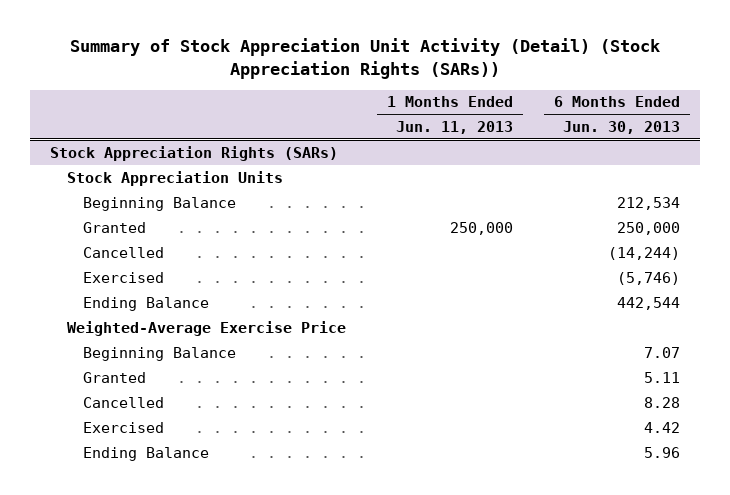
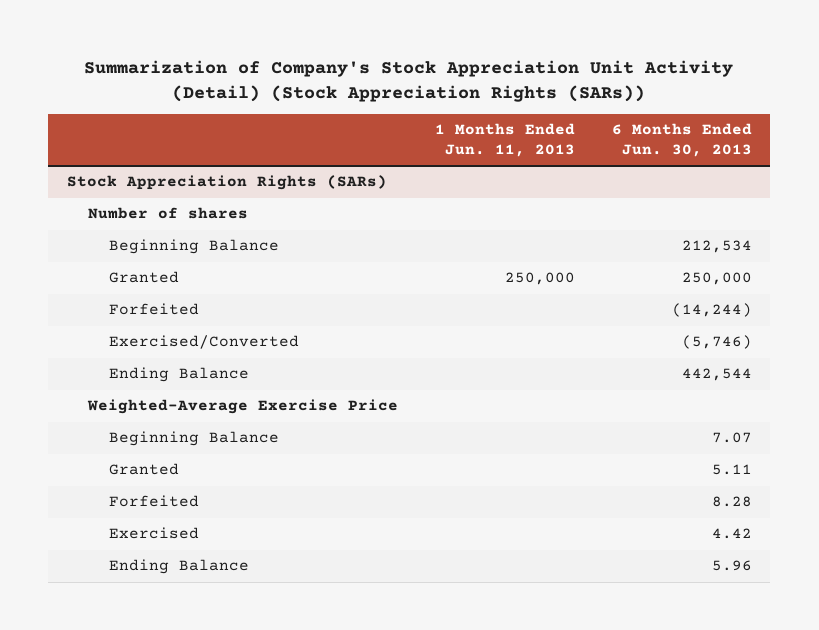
- Summary of Stock Appreciation Unit Activity (Detail) (Stock Appreciation Rights (SARs))
+ Summarization of Company's Stock Appreciation Unit Activity (Detail) (Stock Appreciation Rights (SARs))
@ Stock Appreciation Rights (SARs)
- Stock Appreciation Units
+ Number of shares
- Cancelled | | (14,244)
- Exercised | | (5,746)
+ Forfeited | | (14,244)
+ Exercised/Converted | | (5,746)
- Cancelled | | 8.28
+ Forfeited | | 8.28

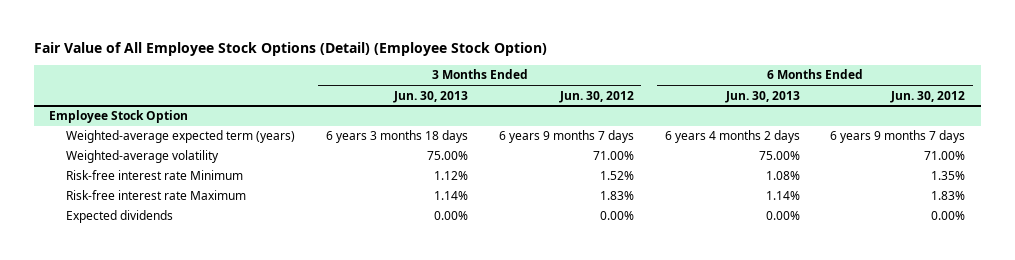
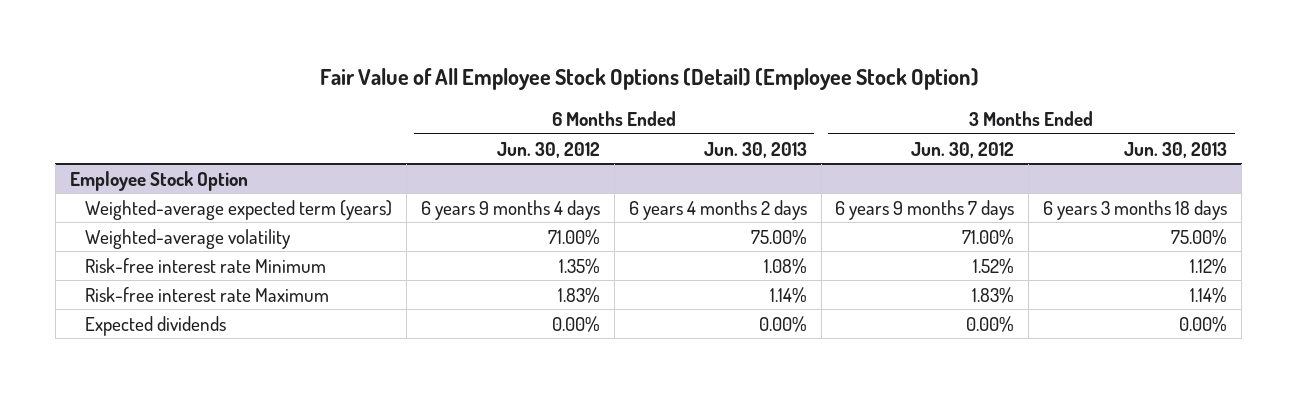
- | 3 Months Ended Jun. 30, 2013 | 3 Months Ended Jun. 30, 2012 | 6 Months Ended Jun. 30, 2013 | 6 Months Ended Jun. 30, 2012
+ | 6 Months Ended Jun. 30, 2012 | 6 Months Ended Jun. 30, 2013 | 3 Months Ended Jun. 30, 2012 | 3 Months Ended Jun. 30, 2013
@ Employee Stock Option
- Weighted-average expected term (years) | 6 years 3 months 18 days | 6 years 9 months 7 days | 6 years 4 months 2 days | 6 years 9 months 7 days
+ Weighted-average expected term (years) | 6 years 9 months 4 days | 6 years 4 months 2 days | 6 years 9 months 7 days | 6 years 3 months 18 days

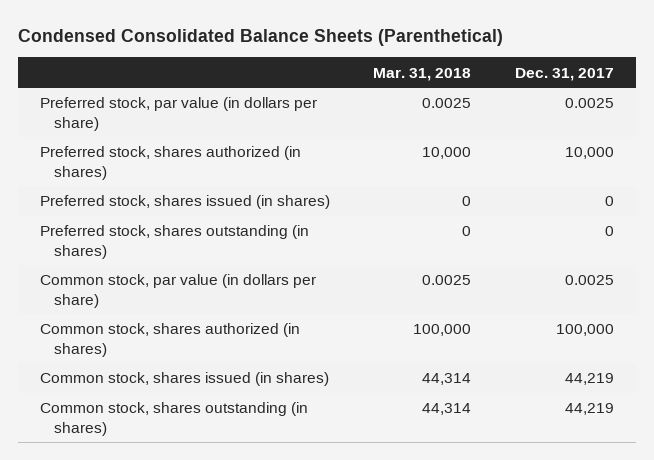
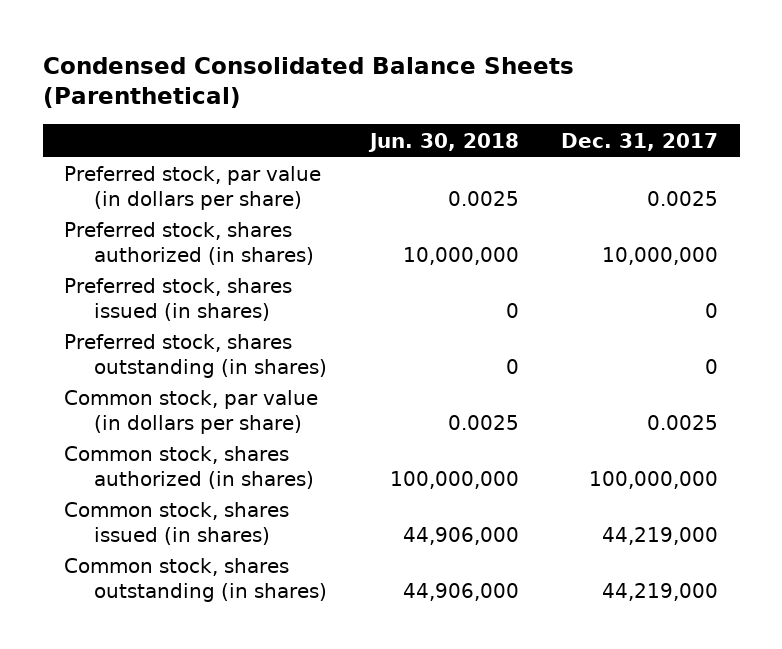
- | Mar. 31, 2018 | Dec. 31, 2017
+ | Jun. 30, 2018 | Dec. 31, 2017
- Preferred stock, shares authorized (in shares) | 10,000 | 10,000
+ Preferred stock, shares authorized (in shares) | 10,000,000 | 10,000,000
- Common stock, shares authorized (in shares) | 100,000 | 100,000
- Common stock, shares issued (in shares) | 44,314 | 44,219
- Common stock, shares outstanding (in shares) | 44,314 | 44,219
+ Common stock, shares authorized (in shares) | 100,000,000 | 100,000,000
+ Common stock, shares issued (in shares) | 44,906,000 | 44,219,000
+ Common stock, shares outstanding (in shares) | 44,906,000 | 44,219,000

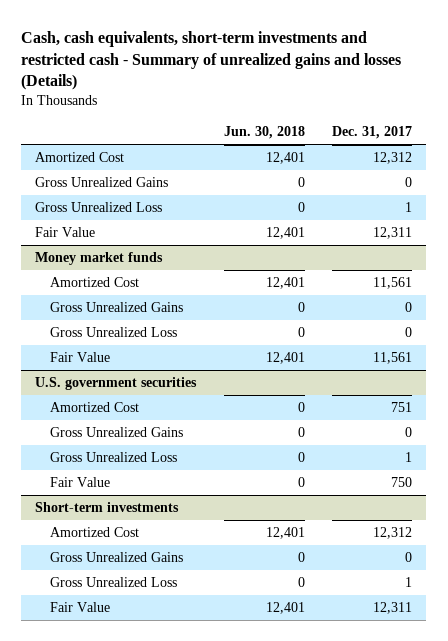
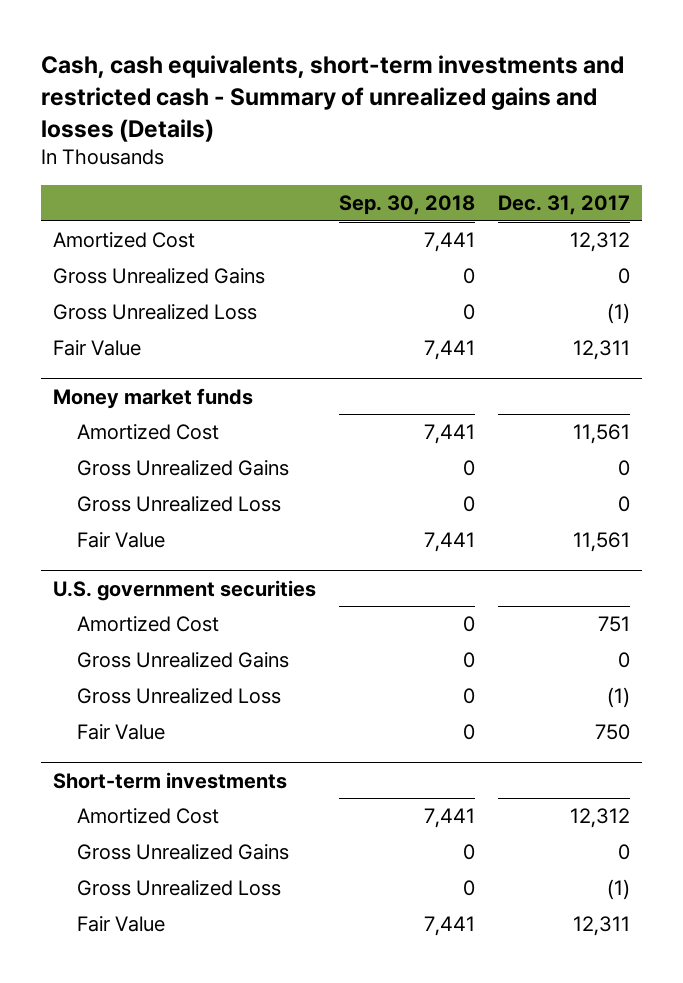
- | Jun. 30, 2018 | Dec. 31, 2017
+ | Sep. 30, 2018 | Dec. 31, 2017
- Gross Unrealized Loss | 0 | 1
+ Gross Unrealized Loss | 0 | (1)
@ U.S. government securities
- Gross Unrealized Loss | 0 | 1
+ Gross Unrealized Loss | 0 | (1)
@ Short-term investments
- Gross Unrealized Loss | 0 | 1
+ Gross Unrealized Loss | 0 | (1)

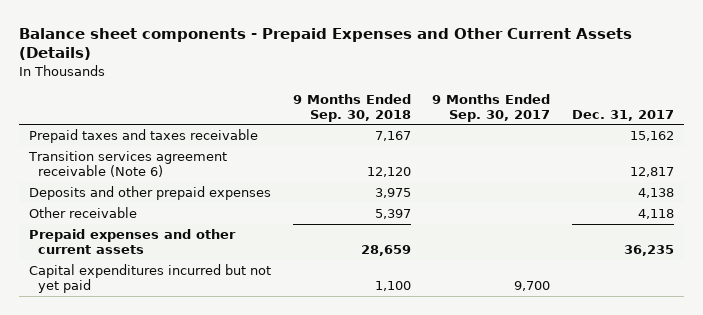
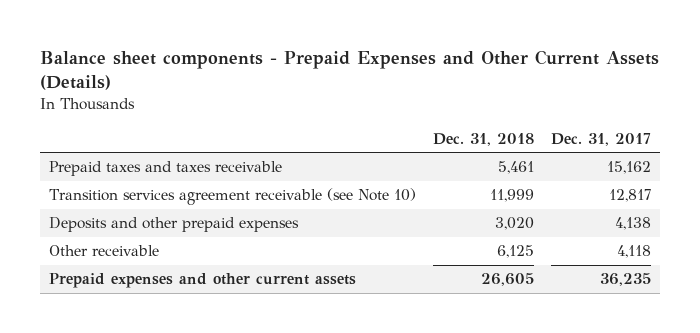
- | 9 Months Ended Sep. 30, 2018 | 9 Months Ended Sep. 30, 2017 | Dec. 31, 2017
+ | Dec. 31, 2018 | Dec. 31, 2017
- Transition services agreement receivable (Note 6) | 12,120 | | 12,817
+ Transition services agreement receivable (see Note 10) | 11,999 | 12,817
- Capital expenditures incurred but not yet paid | 1,100 | 9,700 |

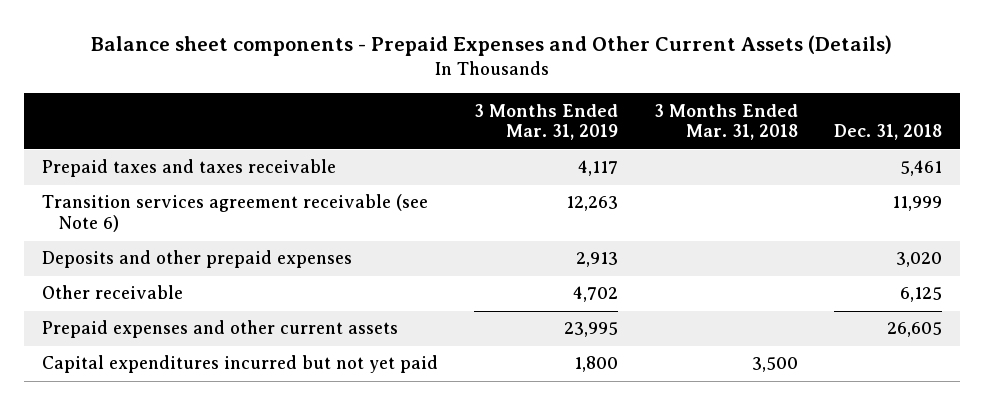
- | Dec. 31, 2018 | Dec. 31, 2017
+ | 3 Months Ended Mar. 31, 2019 | 3 Months Ended Mar. 31, 2018 | Dec. 31, 2018
- Transition services agreement receivable (see Note 10) | 11,999 | 12,817
+ Transition services agreement receivable (see Note 6) | 12,263 | | 11,999
+ Capital expenditures incurred but not yet paid | 1,800 | 3,500 |

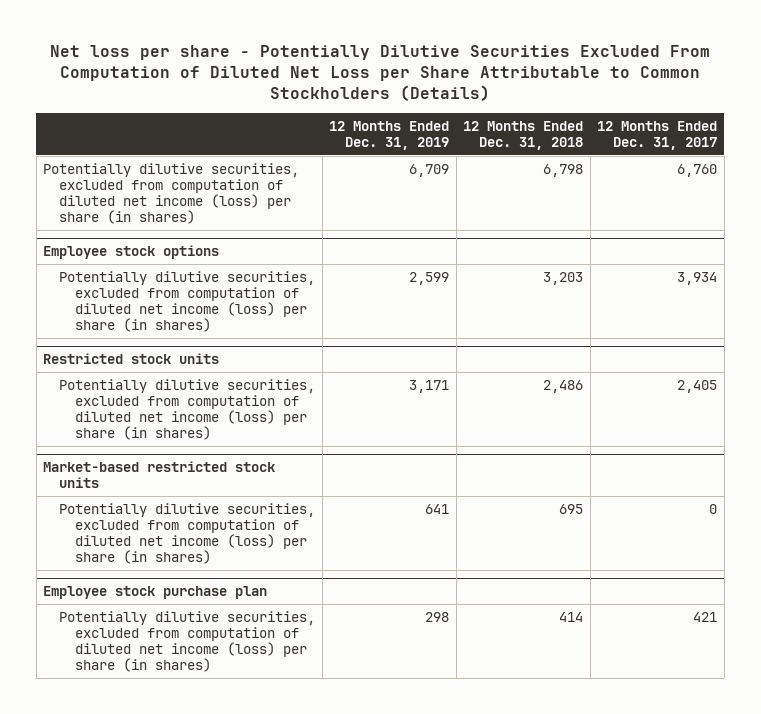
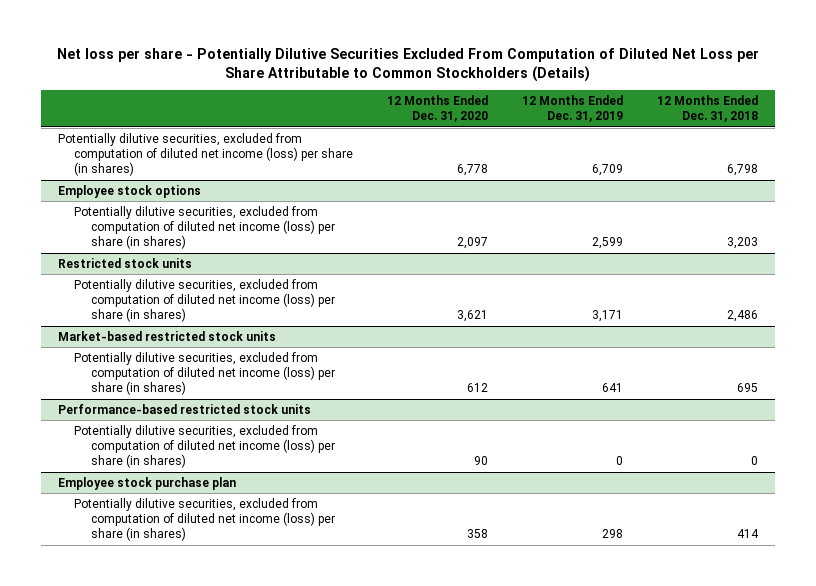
- | 12 Months Ended Dec. 31, 2019 | 12 Months Ended Dec. 31, 2018 | 12 Months Ended Dec. 31, 2017
+ | 12 Months Ended Dec. 31, 2020 | 12 Months Ended Dec. 31, 2019 | 12 Months Ended Dec. 31, 2018
+ Performance-based restricted stock units
+ Potentially dilutive securities, excluded from computation of diluted net income (loss) per share (in shares) | 90 | 0 | 0

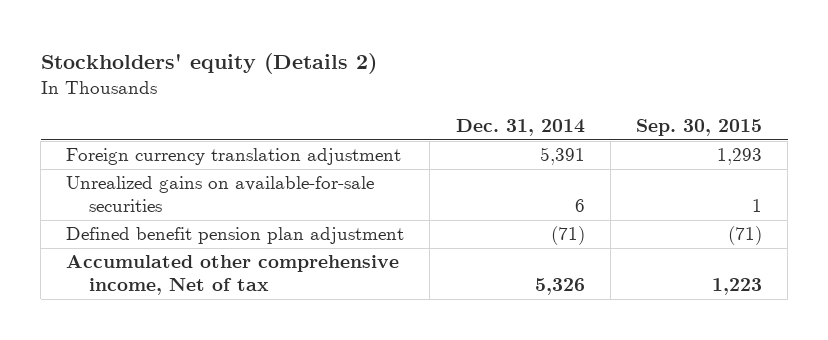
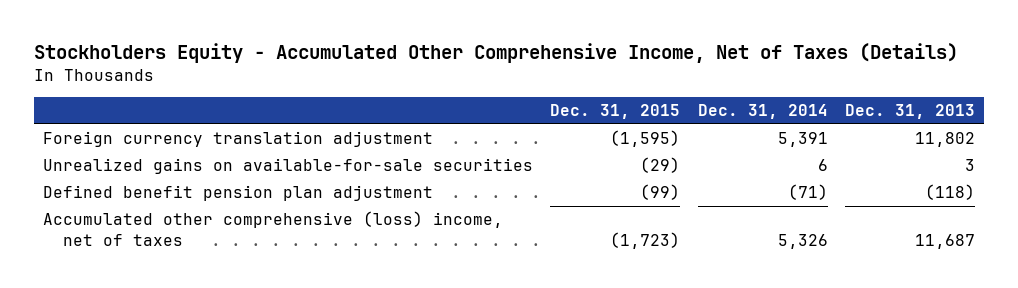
- Stockholders' equity (Details 2)
+ Stockholders Equity - Accumulated Other Comprehensive Income, Net of Taxes (Details)
- | Dec. 31, 2014 | Sep. 30, 2015
+ | Dec. 31, 2015 | Dec. 31, 2014 | Dec. 31, 2013
- Accumulated other comprehensive income, Net of tax | 5,326 | 1,223
+ Accumulated other comprehensive (loss) income, net of taxes | (1,723) | 5,326 | 11,687

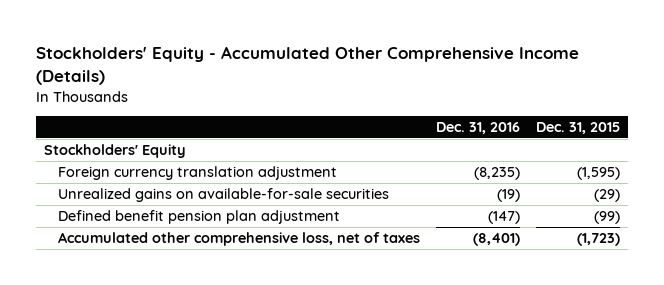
- Stockholders Equity - Accumulated Other Comprehensive Income, Net of Taxes (Details)
+ Stockholders' Equity - Accumulated Other Comprehensive Income (Details)
- | Dec. 31, 2015 | Dec. 31, 2014 | Dec. 31, 2013
+ | Dec. 31, 2016 | Dec. 31, 2015
+ Stockholders' Equity
- Accumulated other comprehensive (loss) income, net of taxes | (1,723) | 5,326 | 11,687
+ Accumulated other comprehensive loss, net of taxes | (8,401) | (1,723)

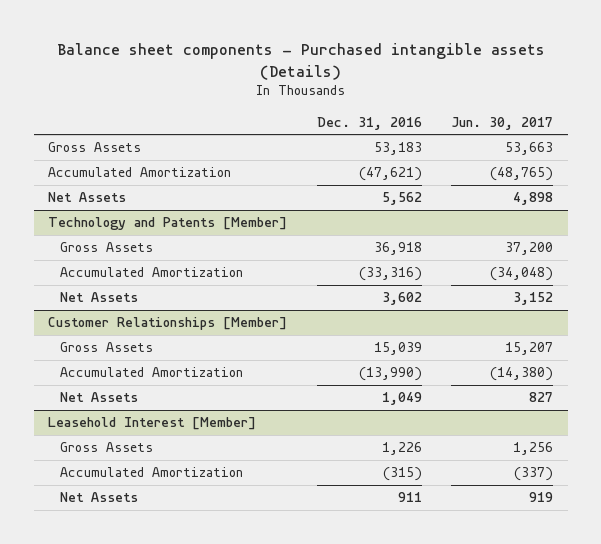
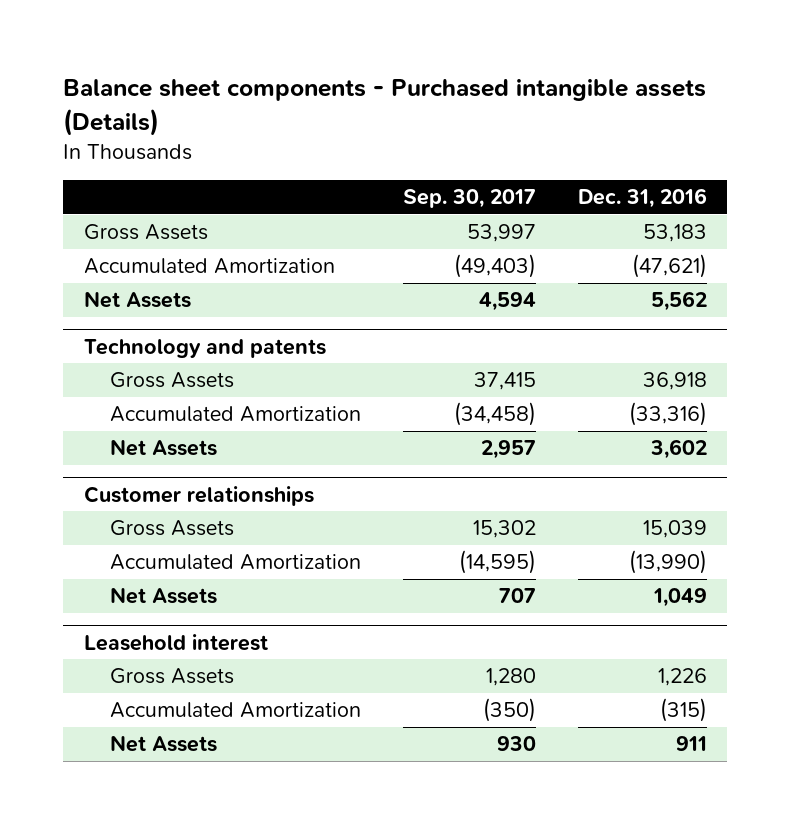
- | Dec. 31, 2016 | Jun. 30, 2017
+ | Sep. 30, 2017 | Dec. 31, 2016
- Technology and Patents [Member]
+ Technology and patents
- Customer Relationships [Member]
+ Customer relationships
- Leasehold Interest [Member]
+ Leasehold interest

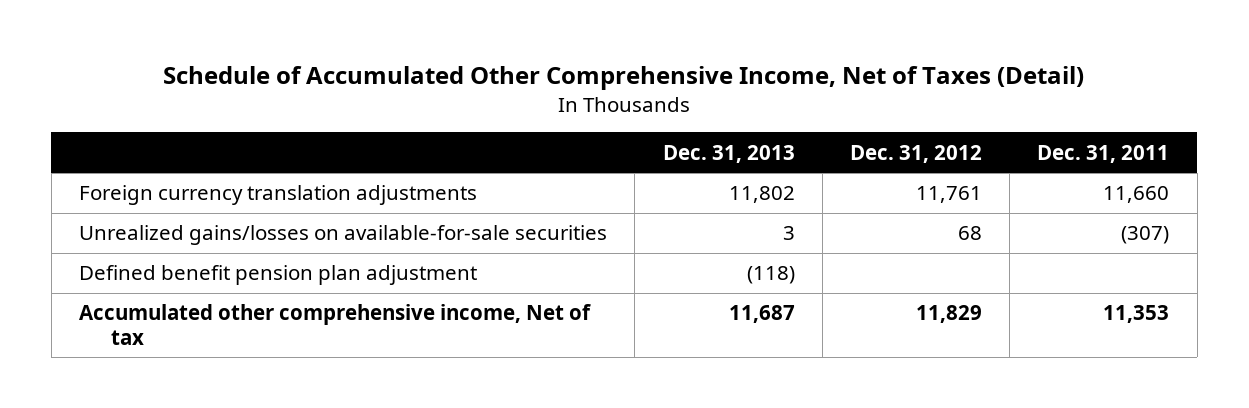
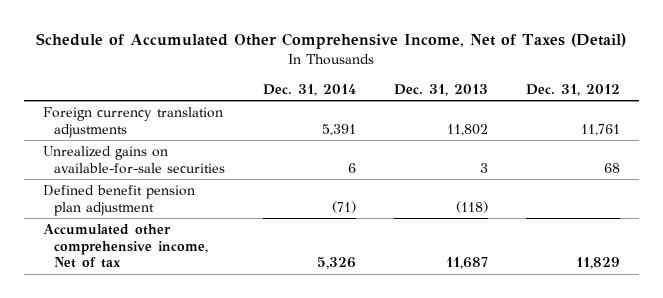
- | Dec. 31, 2013 | Dec. 31, 2012 | Dec. 31, 2011
+ | Dec. 31, 2014 | Dec. 31, 2013 | Dec. 31, 2012
- Unrealized gains/losses on available-for-sale securities | 3 | 68 | (307)
+ Unrealized gains on available-for-sale securities | 6 | 3 | 68

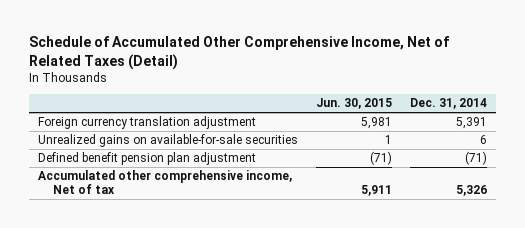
- Schedule of Accumulated Other Comprehensive Income, Net of Taxes (Detail)
+ Schedule of Accumulated Other Comprehensive Income, Net of Related Taxes (Detail)
- | Dec. 31, 2014 | Dec. 31, 2013 | Dec. 31, 2012
+ | Jun. 30, 2015 | Dec. 31, 2014
- Foreign currency translation adjustments | 5,391 | 11,802 | 11,761
+ Foreign currency translation adjustment | 5,981 | 5,391

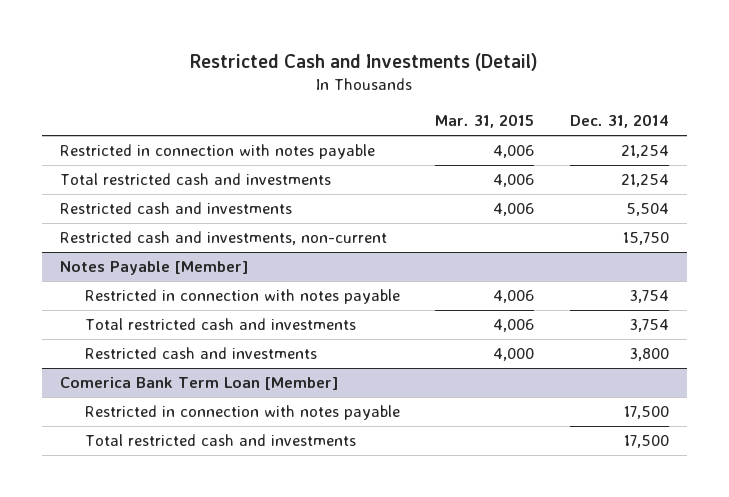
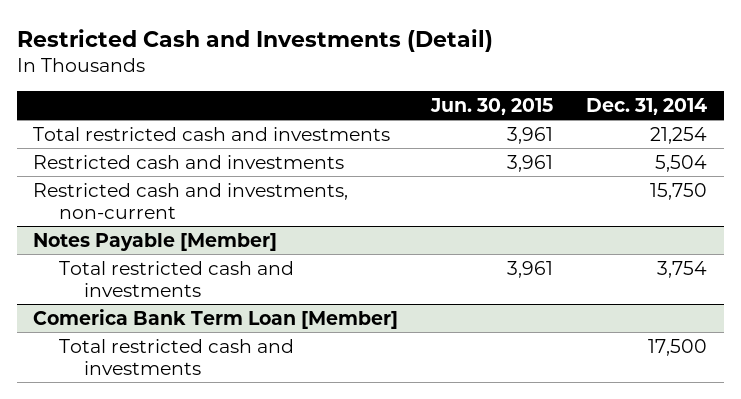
- | Mar. 31, 2015 | Dec. 31, 2014
+ | Jun. 30, 2015 | Dec. 31, 2014
- Restricted in connection with notes payable | 4,006 | 21,254
@ Notes Payable [Member]
- Restricted in connection with notes payable | 4,006 | 3,754
- Restricted cash and investments | 4,000 | 3,800
@ Comerica Bank Term Loan [Member]
- Restricted in connection with notes payable | | 17,500

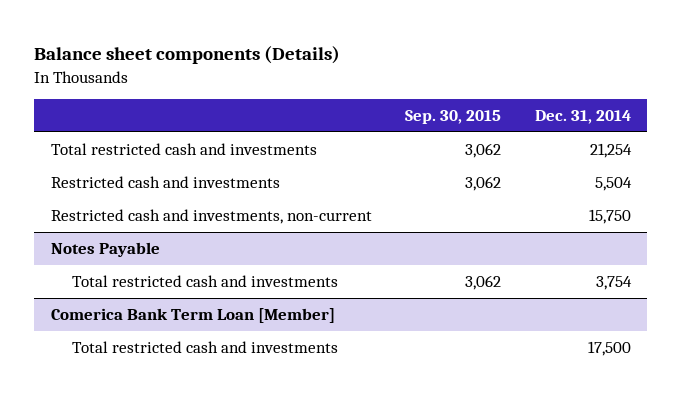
- Restricted Cash and Investments (Detail)
+ Balance sheet components (Details)
- | Jun. 30, 2015 | Dec. 31, 2014
+ | Sep. 30, 2015 | Dec. 31, 2014
- Notes Payable [Member]
+ Notes Payable

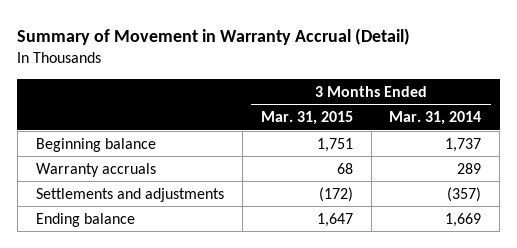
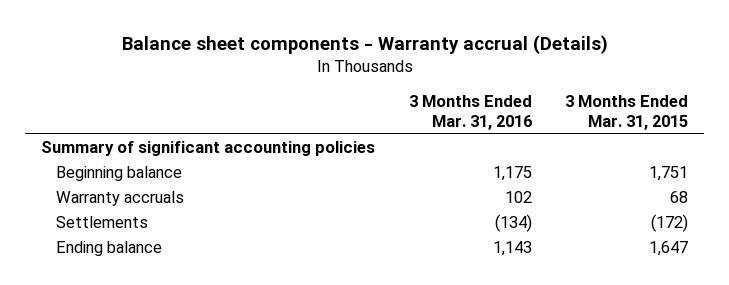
- Summary of Movement in Warranty Accrual (Detail)
+ Balance sheet components - Warranty accrual (Details)
- | 3 Months Ended Mar. 31, 2015 | 3 Months Ended Mar. 31, 2014
+ | 3 Months Ended Mar. 31, 2016 | 3 Months Ended Mar. 31, 2015
+ Summary of significant accounting policies
- Settlements and adjustments | (172) | (357)
+ Settlements | (134) | (172)

